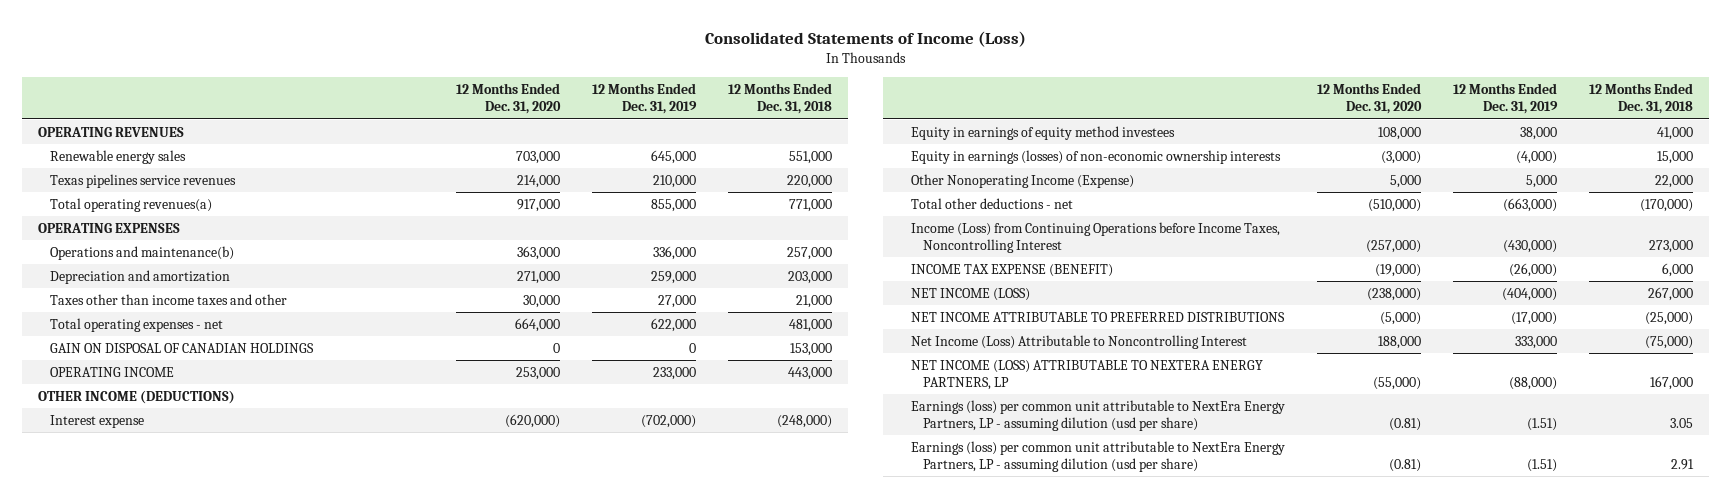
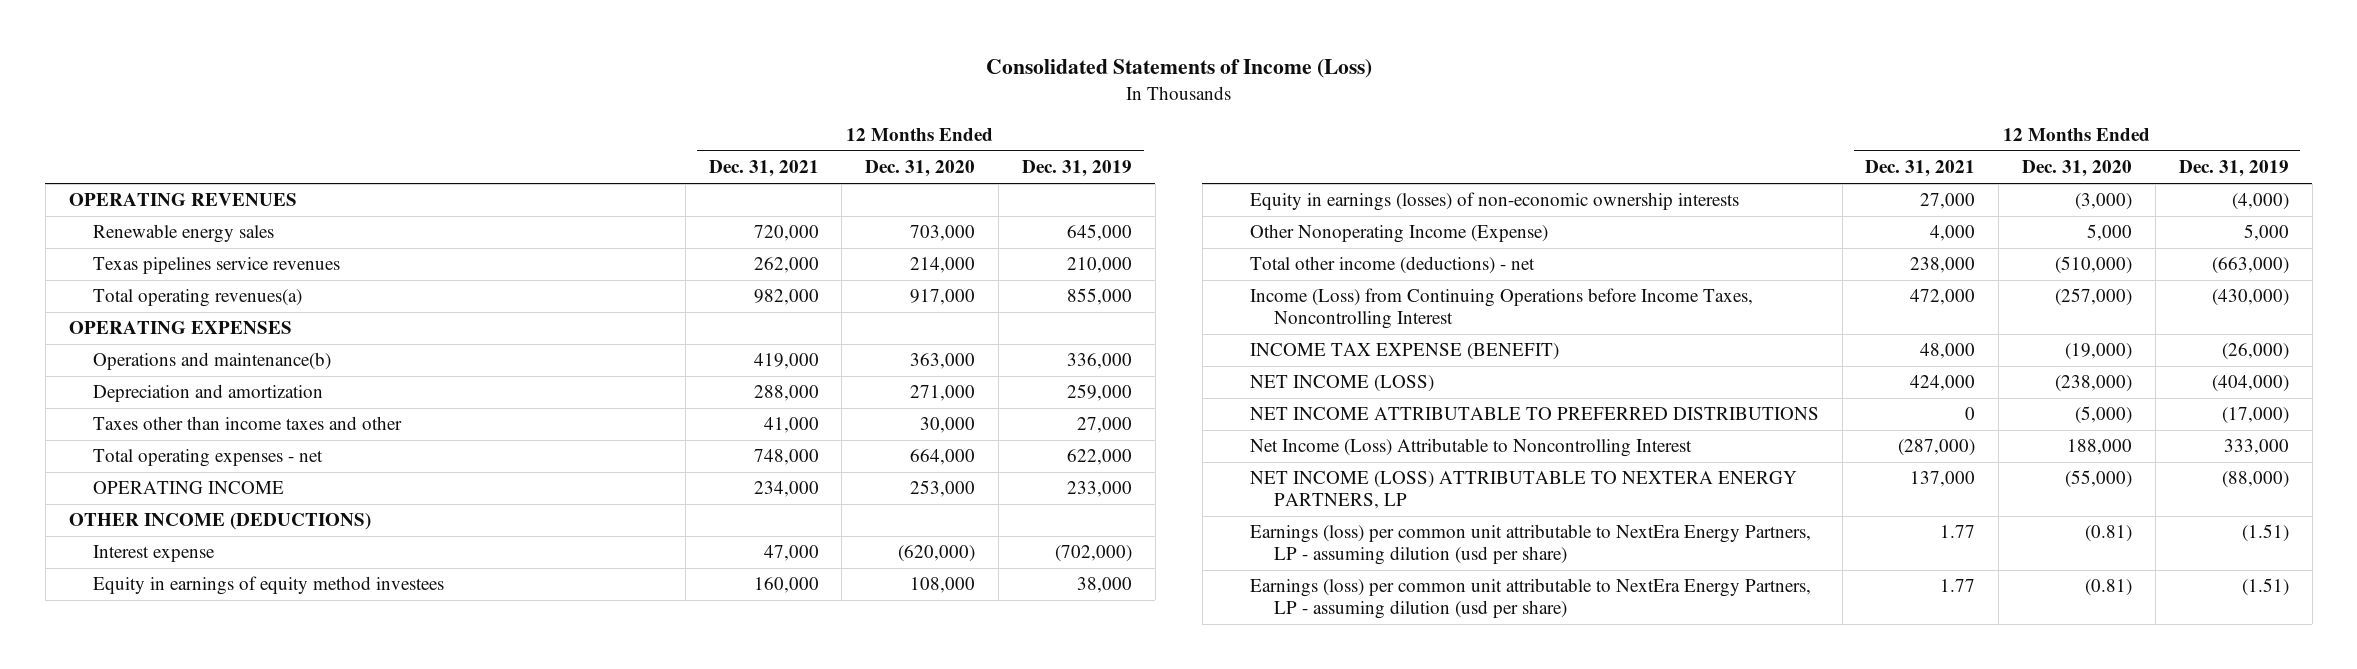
- | 12 Months Ended Dec. 31, 2020 | 12 Months Ended Dec. 31, 2019 | 12 Months Ended Dec. 31, 2018
+ | 12 Months Ended Dec. 31, 2021 | 12 Months Ended Dec. 31, 2020 | 12 Months Ended Dec. 31, 2019
- GAIN ON DISPOSAL OF CANADIAN HOLDINGS | 0 | 0 | 153,000
- Total other deductions - net | (510,000) | (663,000) | (170,000)
+ Total other income (deductions) - net | 238,000 | (510,000) | (663,000)

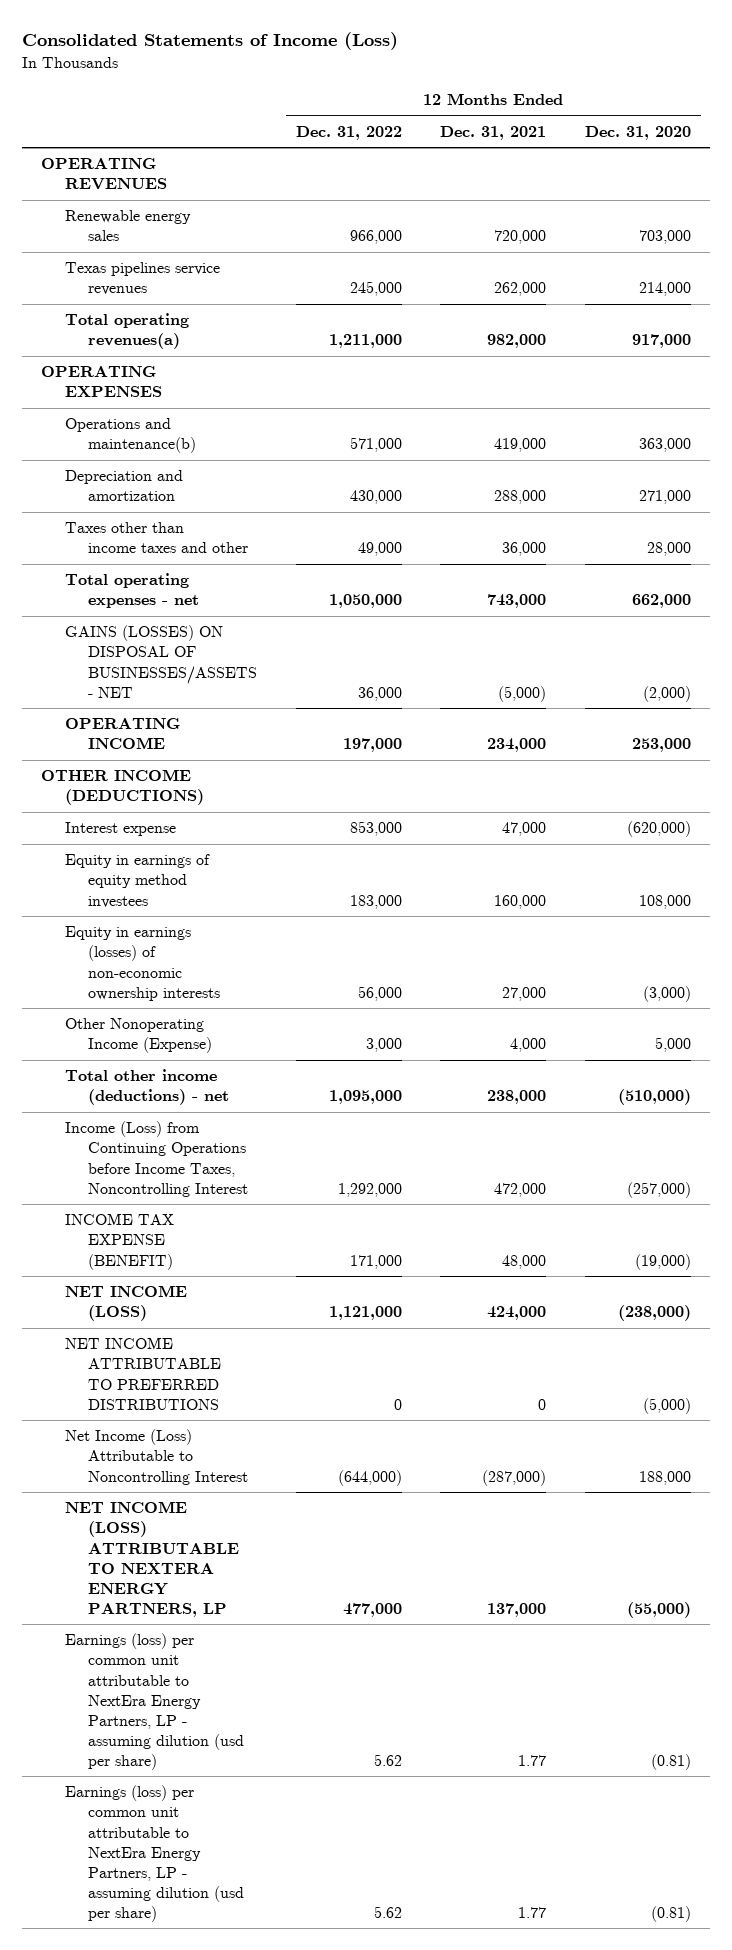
- | 12 Months Ended Dec. 31, 2021 | 12 Months Ended Dec. 31, 2020 | 12 Months Ended Dec. 31, 2019
+ | 12 Months Ended Dec. 31, 2022 | 12 Months Ended Dec. 31, 2021 | 12 Months Ended Dec. 31, 2020
- Taxes other than income taxes and other | 41,000 | 30,000 | 27,000
- Total operating expenses - net | 748,000 | 664,000 | 622,000
+ Taxes other than income taxes and other | 49,000 | 36,000 | 28,000
+ Total operating expenses - net | 1,050,000 | 743,000 | 662,000
+ GAINS (LOSSES) ON DISPOSAL OF BUSINESSES/ASSETS - NET | 36,000 | (5,000) | (2,000)

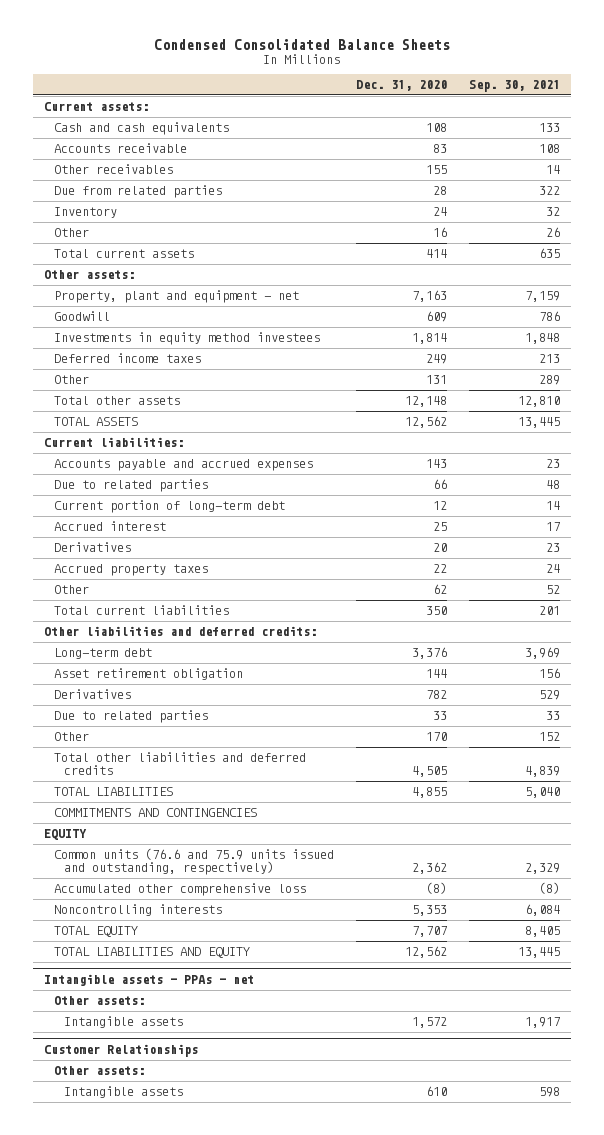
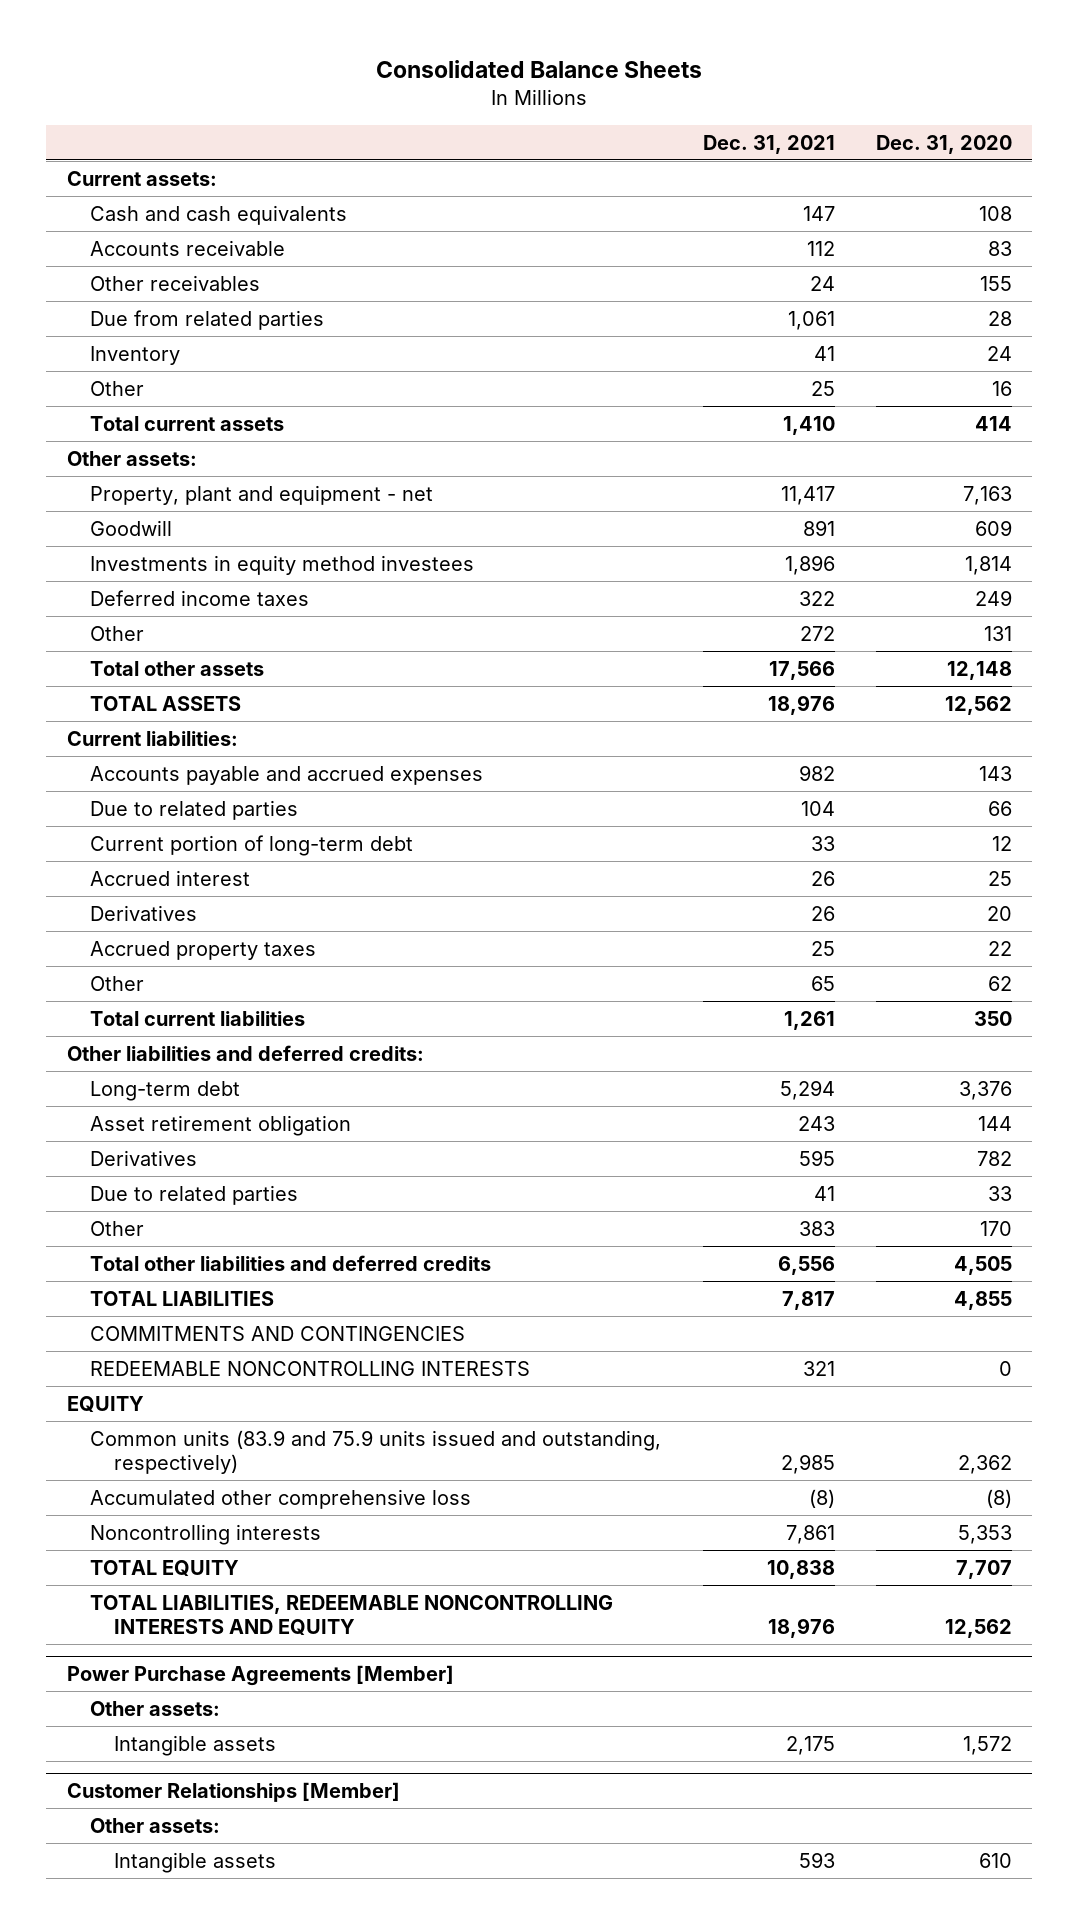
- Condensed Consolidated Balance Sheets
+ Consolidated Balance Sheets
- | Dec. 31, 2020 | Sep. 30, 2021
+ | Dec. 31, 2021 | Dec. 31, 2020
+ REDEEMABLE NONCONTROLLING INTERESTS | 321 | 0
- Common units (76.6 and 75.9 units issued and outstanding, respectively) | 2,362 | 2,329
+ Common units (83.9 and 75.9 units issued and outstanding, respectively) | 2,985 | 2,362
- TOTAL LIABILITIES AND EQUITY | 12,562 | 13,445
- Intangible assets - PPAs - net
+ TOTAL LIABILITIES, REDEEMABLE NONCONTROLLING INTERESTS AND EQUITY | 18,976 | 12,562
+ Power Purchase Agreements [Member]
- Customer Relationships
+ Customer Relationships [Member]

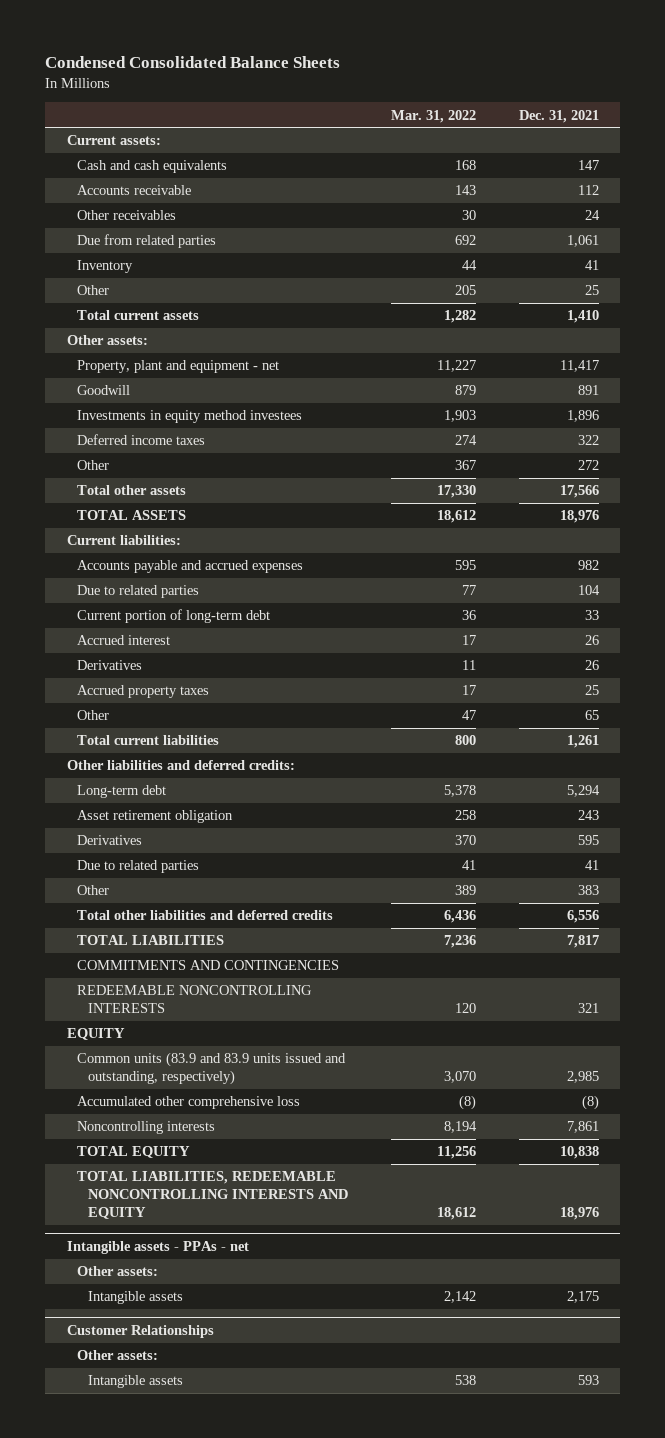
- Consolidated Balance Sheets
+ Condensed Consolidated Balance Sheets
- | Dec. 31, 2021 | Dec. 31, 2020
+ | Mar. 31, 2022 | Dec. 31, 2021
- Common units (83.9 and 75.9 units issued and outstanding, respectively) | 2,985 | 2,362
+ Common units (83.9 and 83.9 units issued and outstanding, respectively) | 3,070 | 2,985
- Power Purchase Agreements [Member]
+ Intangible assets - PPAs - net
- Customer Relationships [Member]
+ Customer Relationships

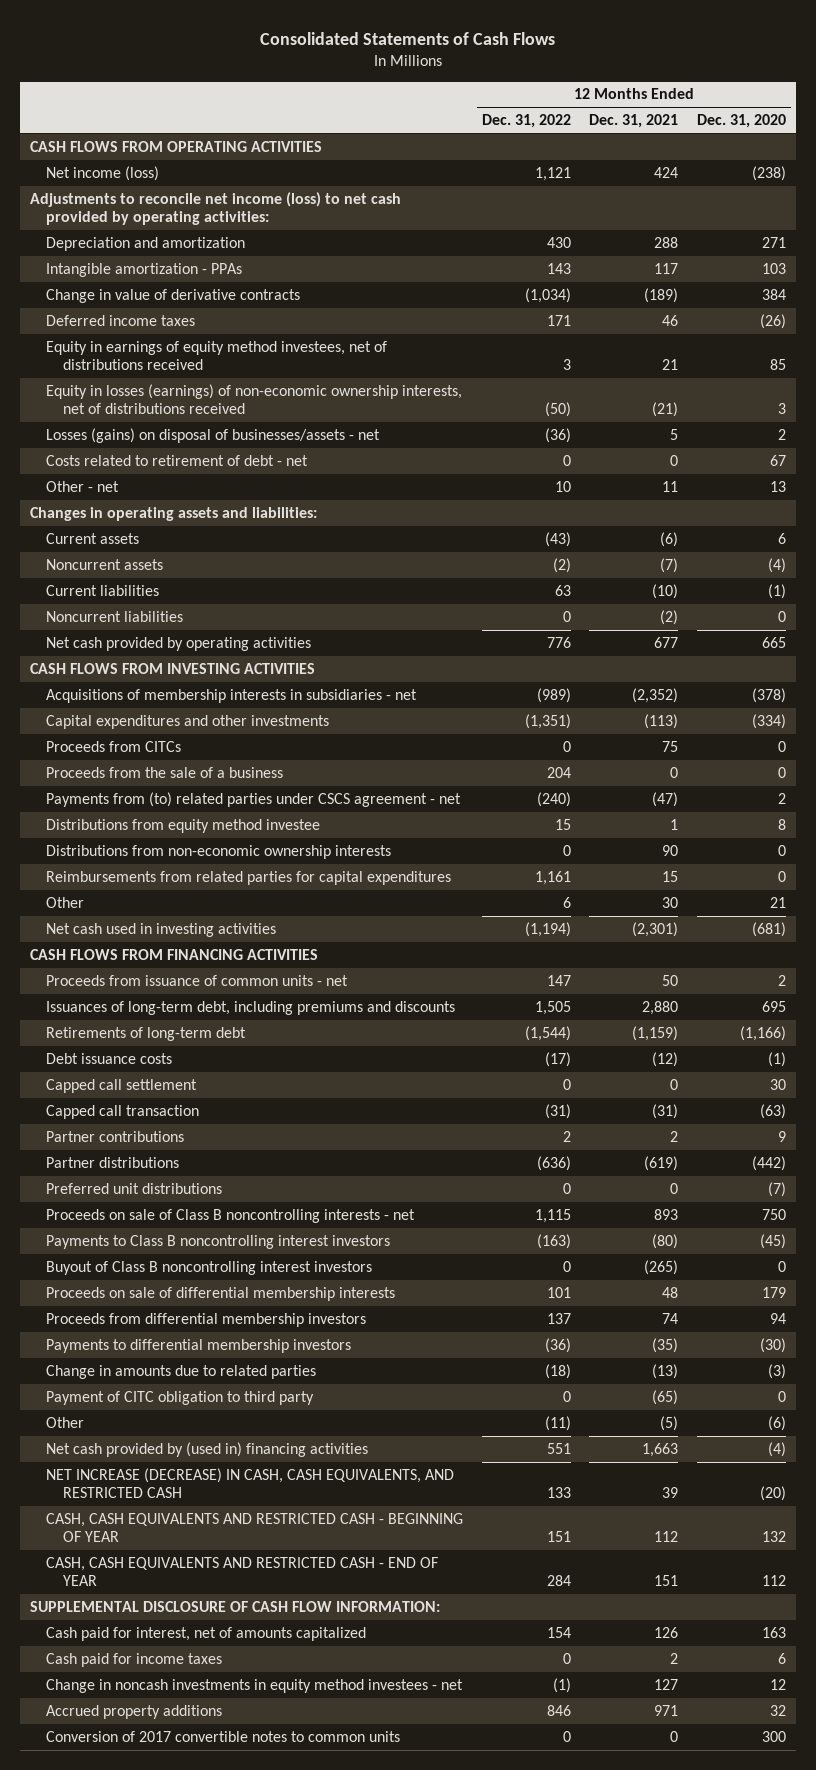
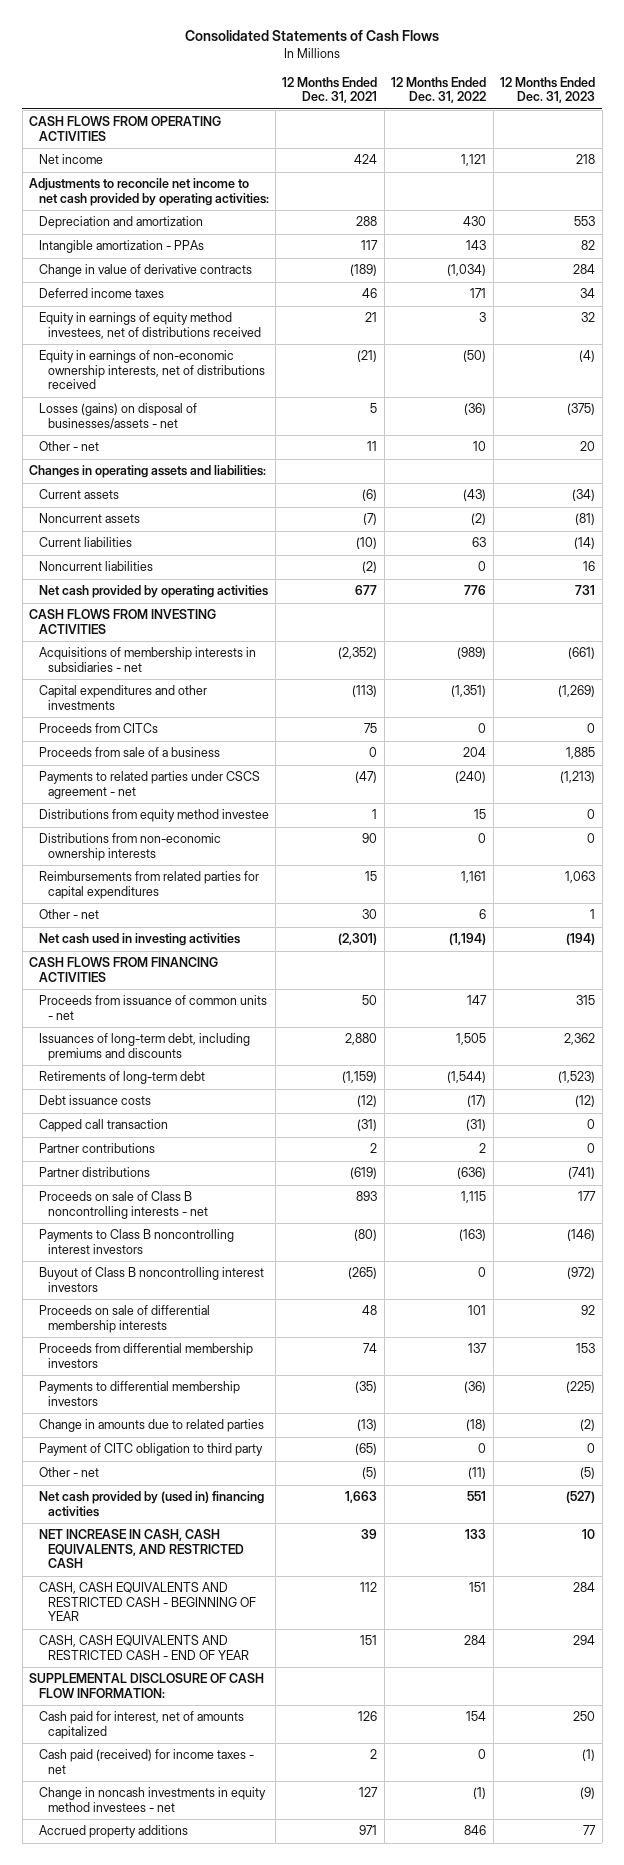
- | 12 Months Ended Dec. 31, 2022 | 12 Months Ended Dec. 31, 2021 | 12 Months Ended Dec. 31, 2020
+ | 12 Months Ended Dec. 31, 2021 | 12 Months Ended Dec. 31, 2022 | 12 Months Ended Dec. 31, 2023
- Net income (loss) | 1,121 | 424 | (238)
- Adjustments to reconcile net income (loss) to net cash provided by operating activities:
+ Net income | 424 | 1,121 | 218
+ Adjustments to reconcile net income to net cash provided by operating activities:
- Equity in losses (earnings) of non-economic ownership interests, net of distributions received | (50) | (21) | 3
+ Equity in earnings of non-economic ownership interests, net of distributions received | (21) | (50) | (4)
- Costs related to retirement of debt - net | 0 | 0 | 67
- Proceeds from the sale of a business | 204 | 0 | 0
- Payments from (to) related parties under CSCS agreement - net | (240) | (47) | 2
+ Proceeds from sale of a business | 0 | 204 | 1,885
+ Payments to related parties under CSCS agreement - net | (47) | (240) | (1,213)
- Other | 6 | 30 | 21
+ Other - net | 30 | 6 | 1
- Capped call settlement | 0 | 0 | 30
- Preferred unit distributions | 0 | 0 | (7)
- Other | (11) | (5) | (6)
+ Other - net | (5) | (11) | (5)
- NET INCREASE (DECREASE) IN CASH, CASH EQUIVALENTS, AND RESTRICTED CASH | 133 | 39 | (20)
+ NET INCREASE IN CASH, CASH EQUIVALENTS, AND RESTRICTED CASH | 39 | 133 | 10
- Cash paid for income taxes | 0 | 2 | 6
+ Cash paid (received) for income taxes - net | 2 | 0 | (1)
- Conversion of 2017 convertible notes to common units | 0 | 0 | 300

